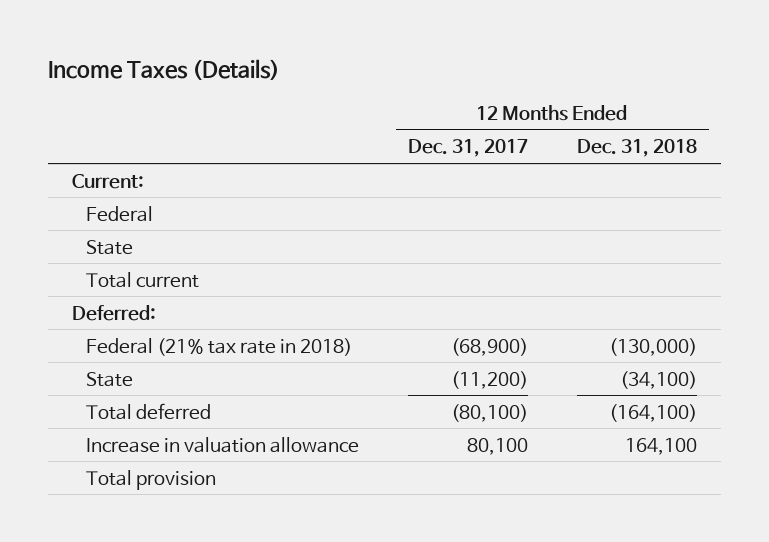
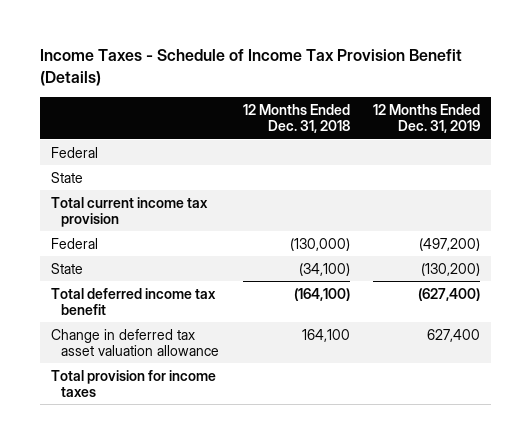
- Income Taxes (Details)
+ Income Taxes - Schedule of Income Tax Provision Benefit (Details)
- | 12 Months Ended Dec. 31, 2017 | 12 Months Ended Dec. 31, 2018
+ | 12 Months Ended Dec. 31, 2018 | 12 Months Ended Dec. 31, 2019
- Current:
- Total current
- Deferred:
- Federal (21% tax rate in 2018) | (68,900) | (130,000)
+ Total current income tax provision
+ Federal | (130,000) | (497,200)
- Total deferred | (80,100) | (164,100)
- Increase in valuation allowance | 80,100 | 164,100
- Total provision
+ Total deferred income tax benefit | (164,100) | (627,400)
+ Change in deferred tax asset valuation allowance | 164,100 | 627,400
+ Total provision for income taxes

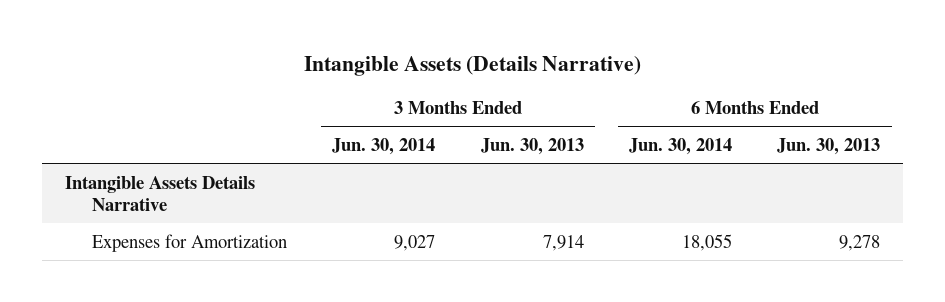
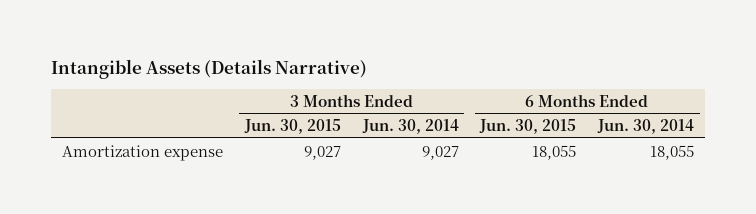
- | 3 Months Ended Jun. 30, 2014 | 3 Months Ended Jun. 30, 2013 | 6 Months Ended Jun. 30, 2014 | 6 Months Ended Jun. 30, 2013
+ | 3 Months Ended Jun. 30, 2015 | 3 Months Ended Jun. 30, 2014 | 6 Months Ended Jun. 30, 2015 | 6 Months Ended Jun. 30, 2014
- Intangible Assets Details Narrative
- Expenses for Amortization | 9,027 | 7,914 | 18,055 | 9,278
+ Amortization expense | 9,027 | 9,027 | 18,055 | 18,055

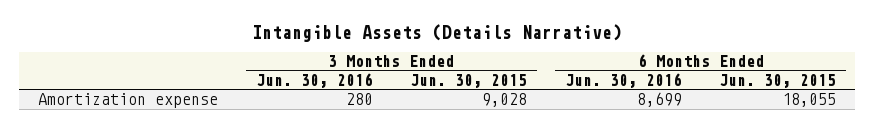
- | 3 Months Ended Jun. 30, 2015 | 3 Months Ended Jun. 30, 2014 | 6 Months Ended Jun. 30, 2015 | 6 Months Ended Jun. 30, 2014
+ | 3 Months Ended Jun. 30, 2016 | 3 Months Ended Jun. 30, 2015 | 6 Months Ended Jun. 30, 2016 | 6 Months Ended Jun. 30, 2015
- Amortization expense | 9,027 | 9,027 | 18,055 | 18,055
+ Amortization expense | 280 | 9,028 | 8,699 | 18,055

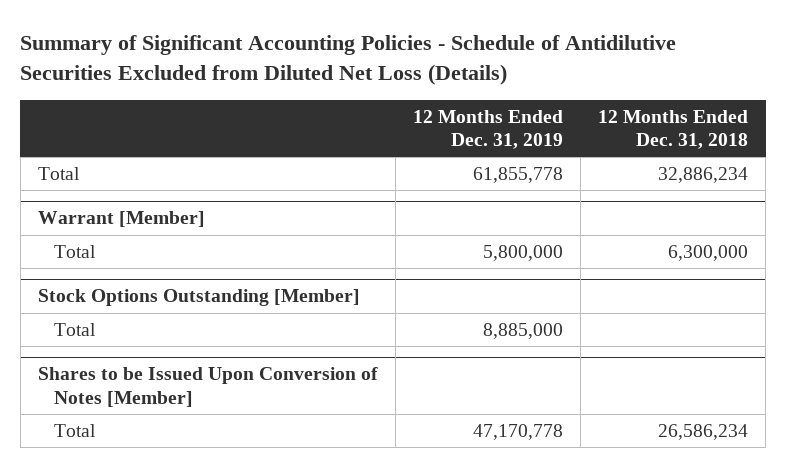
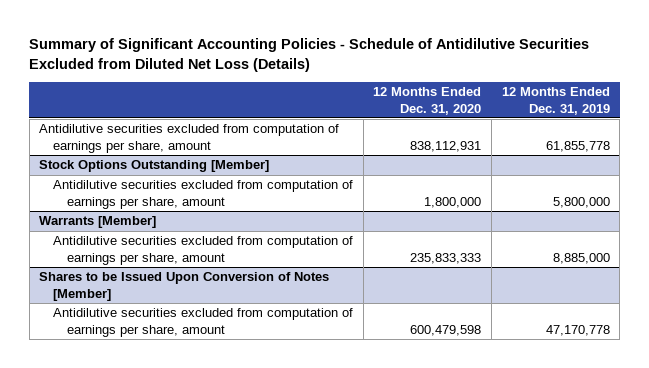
- | 12 Months Ended Dec. 31, 2019 | 12 Months Ended Dec. 31, 2018
+ | 12 Months Ended Dec. 31, 2020 | 12 Months Ended Dec. 31, 2019
- Total | 61,855,778 | 32,886,234
- Warrant [Member]
- Total | 5,800,000 | 6,300,000
+ Antidilutive securities excluded from computation of earnings per share, amount | 838,112,931 | 61,855,778
@ Stock Options Outstanding [Member]
- Total | 8,885,000 |
+ Antidilutive securities excluded from computation of earnings per share, amount | 1,800,000 | 5,800,000
+ Warrants [Member]
+ Antidilutive securities excluded from computation of earnings per share, amount | 235,833,333 | 8,885,000
@ Shares to be Issued Upon Conversion of Notes [Member]
- Total | 47,170,778 | 26,586,234
+ Antidilutive securities excluded from computation of earnings per share, amount | 600,479,598 | 47,170,778

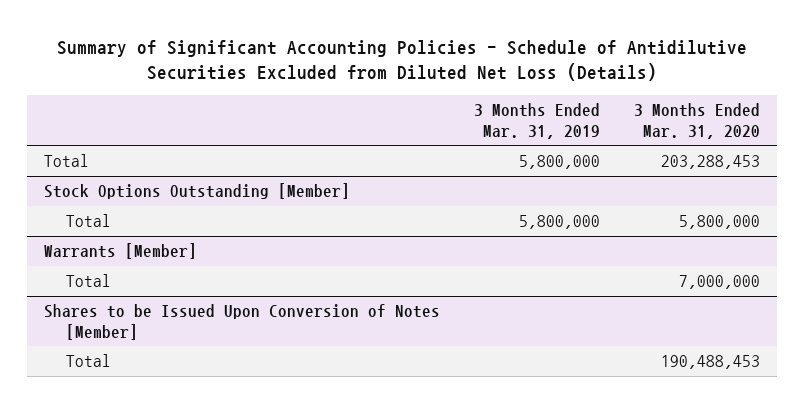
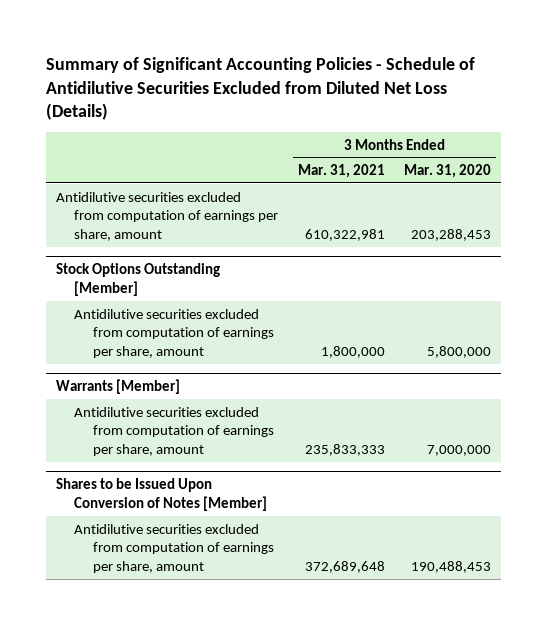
- | 3 Months Ended Mar. 31, 2019 | 3 Months Ended Mar. 31, 2020
+ | 3 Months Ended Mar. 31, 2021 | 3 Months Ended Mar. 31, 2020
- Total | 5,800,000 | 203,288,453
+ Antidilutive securities excluded from computation of earnings per share, amount | 610,322,981 | 203,288,453
@ Stock Options Outstanding [Member]
- Total | 5,800,000 | 5,800,000
+ Antidilutive securities excluded from computation of earnings per share, amount | 1,800,000 | 5,800,000
@ Warrants [Member]
- Total | | 7,000,000
+ Antidilutive securities excluded from computation of earnings per share, amount | 235,833,333 | 7,000,000
@ Shares to be Issued Upon Conversion of Notes [Member]
- Total | | 190,488,453
+ Antidilutive securities excluded from computation of earnings per share, amount | 372,689,648 | 190,488,453

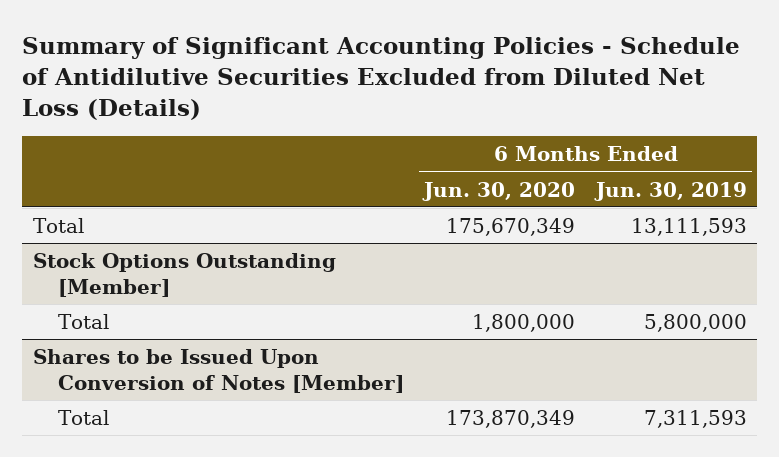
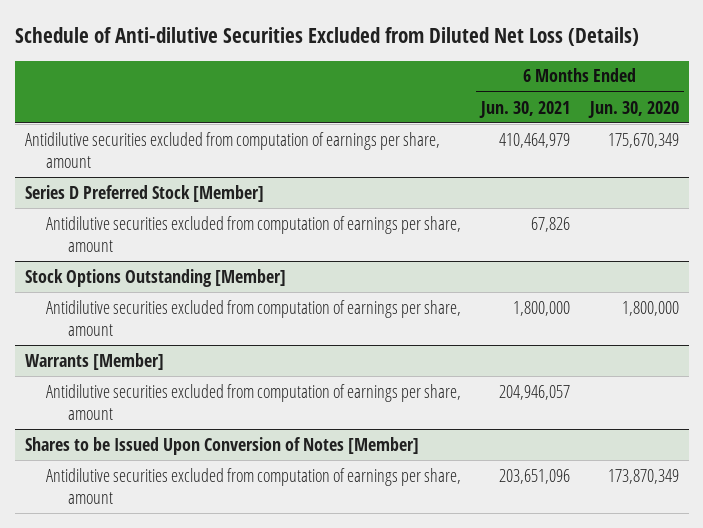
- Summary of Significant Accounting Policies - Schedule of Antidilutive Securities Excluded from Diluted Net Loss (Details)
+ Schedule of Anti-dilutive Securities Excluded from Diluted Net Loss (Details)
- | 6 Months Ended Jun. 30, 2020 | 6 Months Ended Jun. 30, 2019
+ | 6 Months Ended Jun. 30, 2021 | 6 Months Ended Jun. 30, 2020
- Total | 175,670,349 | 13,111,593
+ Antidilutive securities excluded from computation of earnings per share, amount | 410,464,979 | 175,670,349
+ Series D Preferred Stock [Member]
+ Antidilutive securities excluded from computation of earnings per share, amount | 67,826 |
@ Stock Options Outstanding [Member]
- Total | 1,800,000 | 5,800,000
+ Antidilutive securities excluded from computation of earnings per share, amount | 1,800,000 | 1,800,000
+ Warrants [Member]
+ Antidilutive securities excluded from computation of earnings per share, amount | 204,946,057 |
@ Shares to be Issued Upon Conversion of Notes [Member]
- Total | 173,870,349 | 7,311,593
+ Antidilutive securities excluded from computation of earnings per share, amount | 203,651,096 | 173,870,349

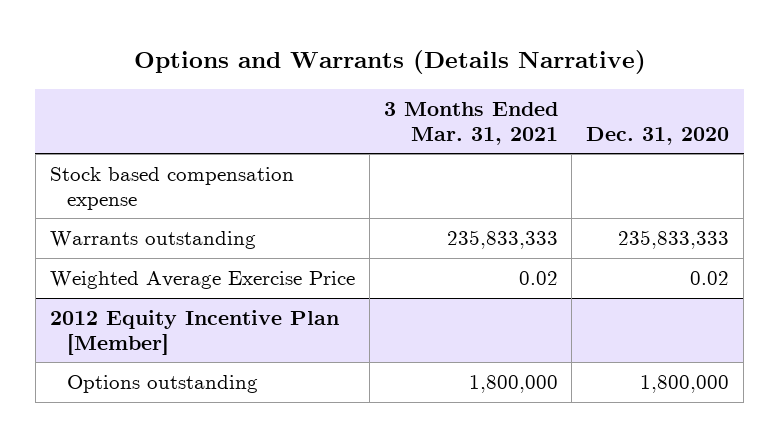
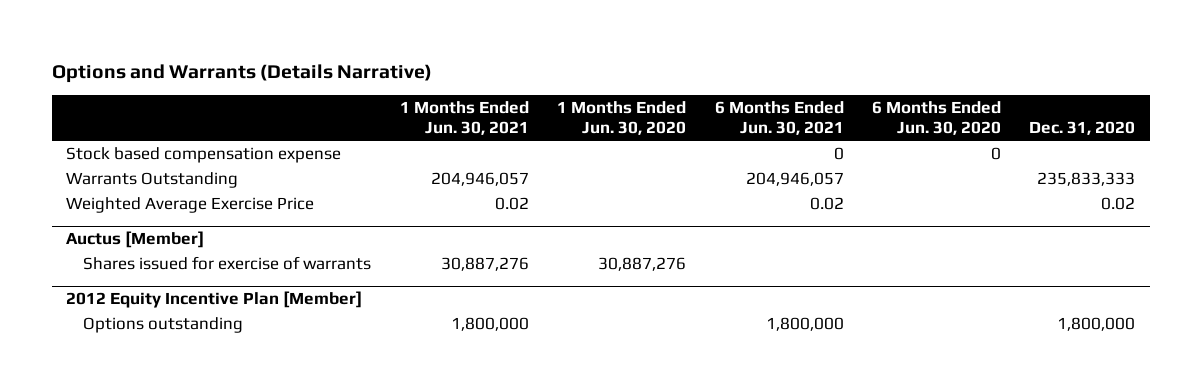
- | 3 Months Ended Mar. 31, 2021 | Dec. 31, 2020
+ | 1 Months Ended Jun. 30, 2021 | 1 Months Ended Jun. 30, 2020 | 6 Months Ended Jun. 30, 2021 | 6 Months Ended Jun. 30, 2020 | Dec. 31, 2020
- Warrants outstanding | 235,833,333 | 235,833,333
+ Warrants Outstanding | 204,946,057 | | 204,946,057 | | 235,833,333
+ Auctus [Member]
+ Shares issued for exercise of warrants | 30,887,276 | 30,887,276 | | |

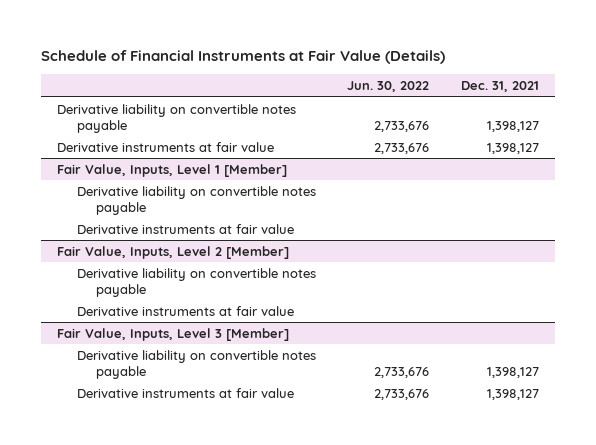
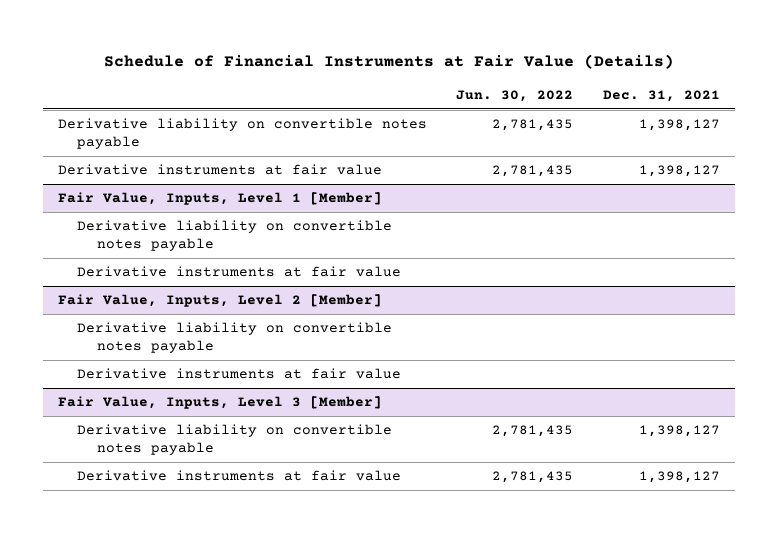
- Derivative liability on convertible notes payable | 2,733,676 | 1,398,127
- Derivative instruments at fair value | 2,733,676 | 1,398,127
+ Derivative liability on convertible notes payable | 2,781,435 | 1,398,127
+ Derivative instruments at fair value | 2,781,435 | 1,398,127
@ Fair Value, Inputs, Level 3 [Member]
- Derivative liability on convertible notes payable | 2,733,676 | 1,398,127
- Derivative instruments at fair value | 2,733,676 | 1,398,127
+ Derivative liability on convertible notes payable | 2,781,435 | 1,398,127
+ Derivative instruments at fair value | 2,781,435 | 1,398,127

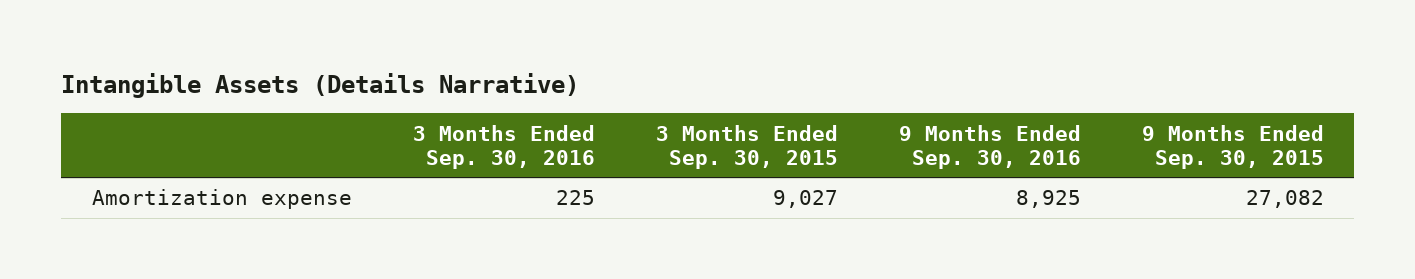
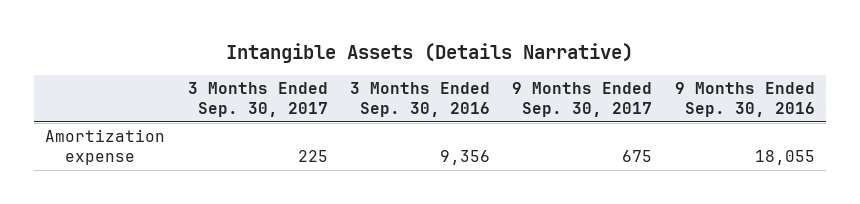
- | 3 Months Ended Sep. 30, 2016 | 3 Months Ended Sep. 30, 2015 | 9 Months Ended Sep. 30, 2016 | 9 Months Ended Sep. 30, 2015
+ | 3 Months Ended Sep. 30, 2017 | 3 Months Ended Sep. 30, 2016 | 9 Months Ended Sep. 30, 2017 | 9 Months Ended Sep. 30, 2016
- Amortization expense | 225 | 9,027 | 8,925 | 27,082
+ Amortization expense | 225 | 9,356 | 675 | 18,055

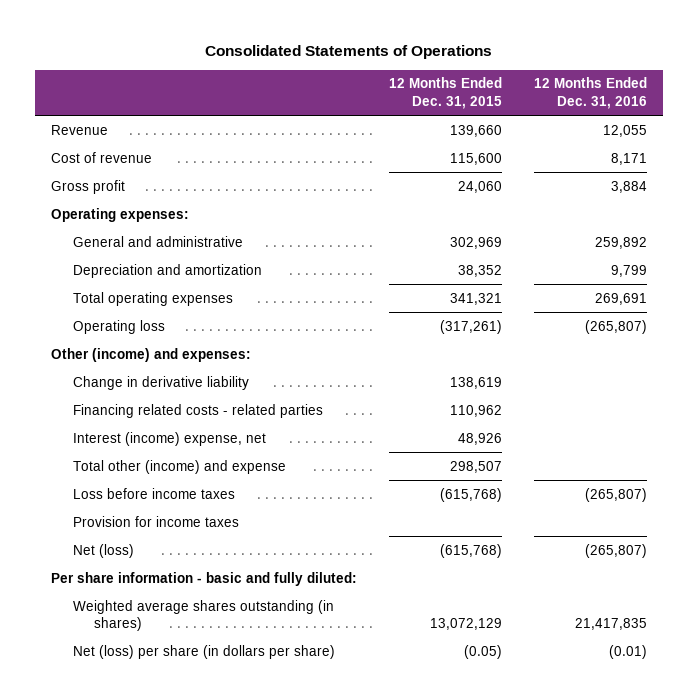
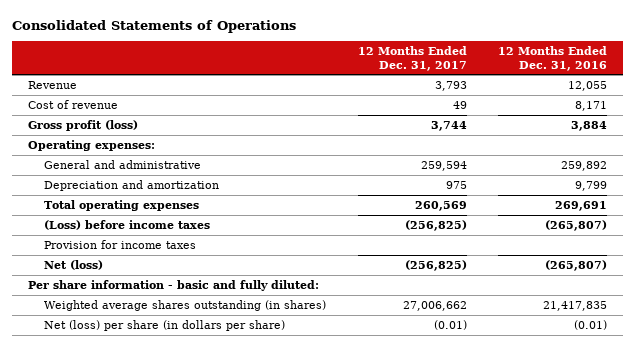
- | 12 Months Ended Dec. 31, 2015 | 12 Months Ended Dec. 31, 2016
+ | 12 Months Ended Dec. 31, 2017 | 12 Months Ended Dec. 31, 2016
- Gross profit | 24,060 | 3,884
+ Gross profit (loss) | 3,744 | 3,884
- Operating loss | (317,261) | (265,807)
- Other (income) and expenses:
- Change in derivative liability | 138,619 |
- Financing related costs - related parties | 110,962 |
- Interest (income) expense, net | 48,926 |
- Total other (income) and expense | 298,507 |
- Loss before income taxes | (615,768) | (265,807)
+ (Loss) before income taxes | (256,825) | (265,807)

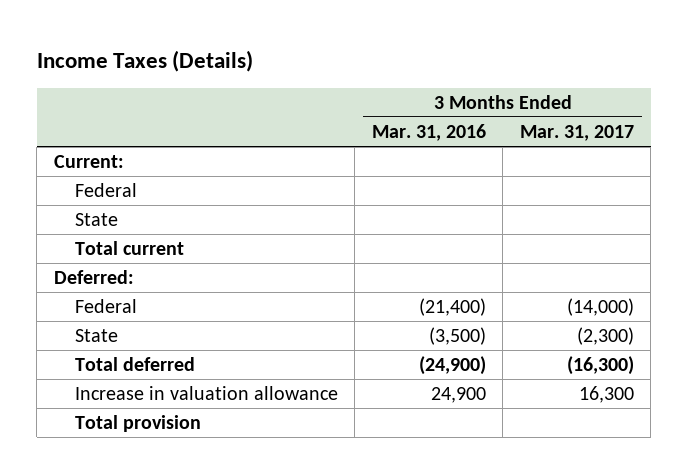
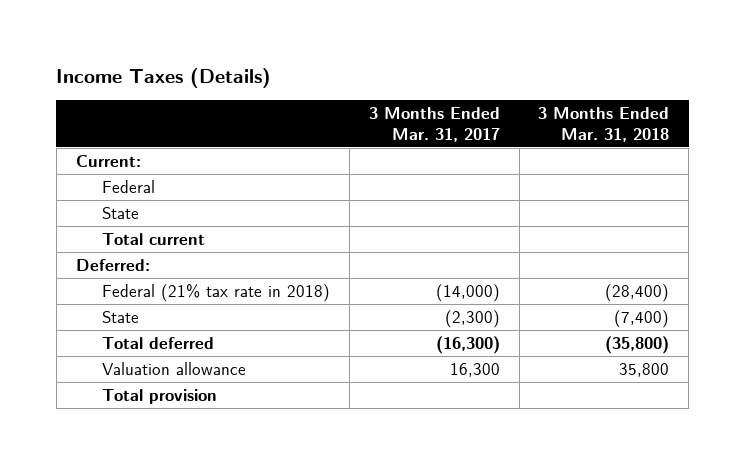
- | 3 Months Ended Mar. 31, 2016 | 3 Months Ended Mar. 31, 2017
+ | 3 Months Ended Mar. 31, 2017 | 3 Months Ended Mar. 31, 2018
- Federal | (21,400) | (14,000)
+ Federal (21% tax rate in 2018) | (14,000) | (28,400)
- Increase in valuation allowance | 24,900 | 16,300
+ Valuation allowance | 16,300 | 35,800

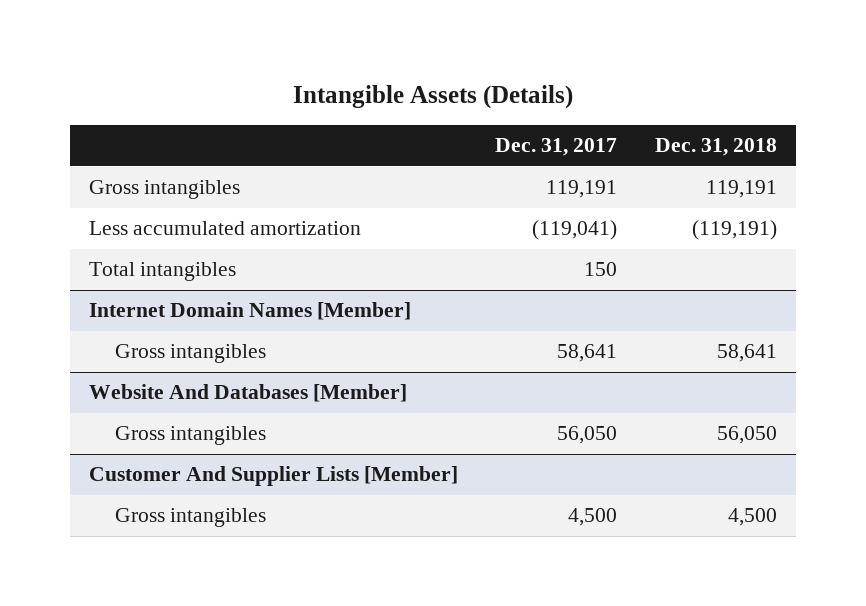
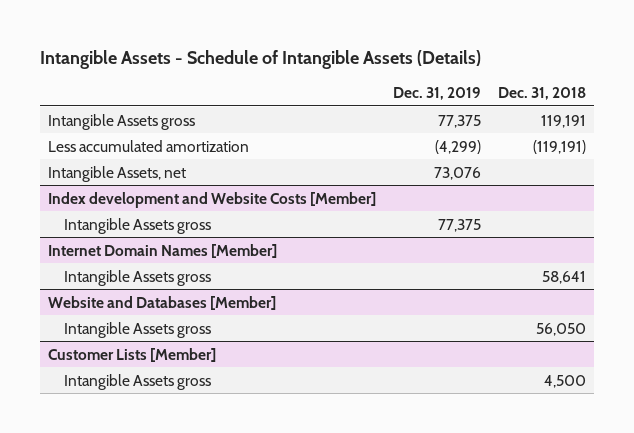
- Intangible Assets (Details)
+ Intangible Assets - Schedule of Intangible Assets (Details)
- | Dec. 31, 2017 | Dec. 31, 2018
+ | Dec. 31, 2019 | Dec. 31, 2018
- Gross intangibles | 119,191 | 119,191
+ Intangible Assets gross | 77,375 | 119,191
- Total intangibles | 150 |
+ Intangible Assets, net | 73,076 |
+ Index development and Website Costs [Member]
+ Intangible Assets gross | 77,375 |
@ Internet Domain Names [Member]
- Gross intangibles | 58,641 | 58,641
- Website And Databases [Member]
- Gross intangibles | 56,050 | 56,050
- Customer And Supplier Lists [Member]
- Gross intangibles | 4,500 | 4,500
@ Internet Domain Names [Member]
+ Intangible Assets gross | | 58,641
+ Website and Databases [Member]
+ Intangible Assets gross | | 56,050
+ Customer Lists [Member]
+ Intangible Assets gross | | 4,500

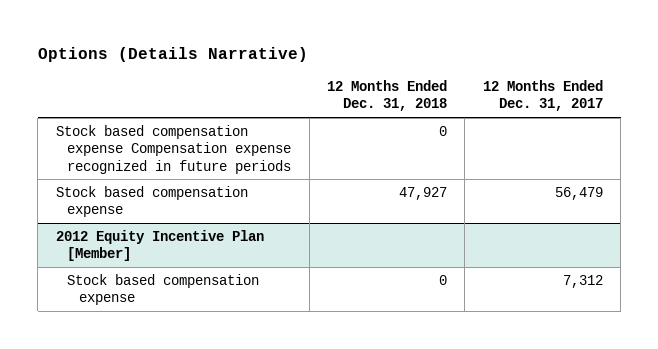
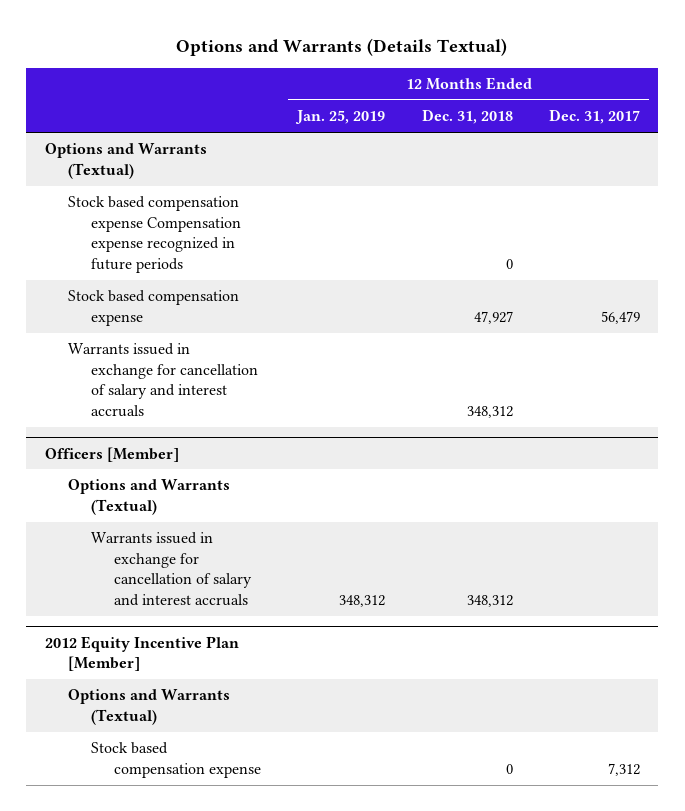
- Options (Details Narrative)
+ Options and Warrants (Details Textual)
- | 12 Months Ended Dec. 31, 2018 | 12 Months Ended Dec. 31, 2017
+ | 12 Months Ended Jan. 25, 2019 | 12 Months Ended Dec. 31, 2018 | 12 Months Ended Dec. 31, 2017
+ Options and Warrants (Textual)
+ Warrants issued in exchange for cancellation of salary and interest accruals | | 348,312 |
+ Officers [Member]
+ Options and Warrants (Textual)
+ Warrants issued in exchange for cancellation of salary and interest accruals | 348,312 | 348,312 |
@ 2012 Equity Incentive Plan [Member]
+ Options and Warrants (Textual)

